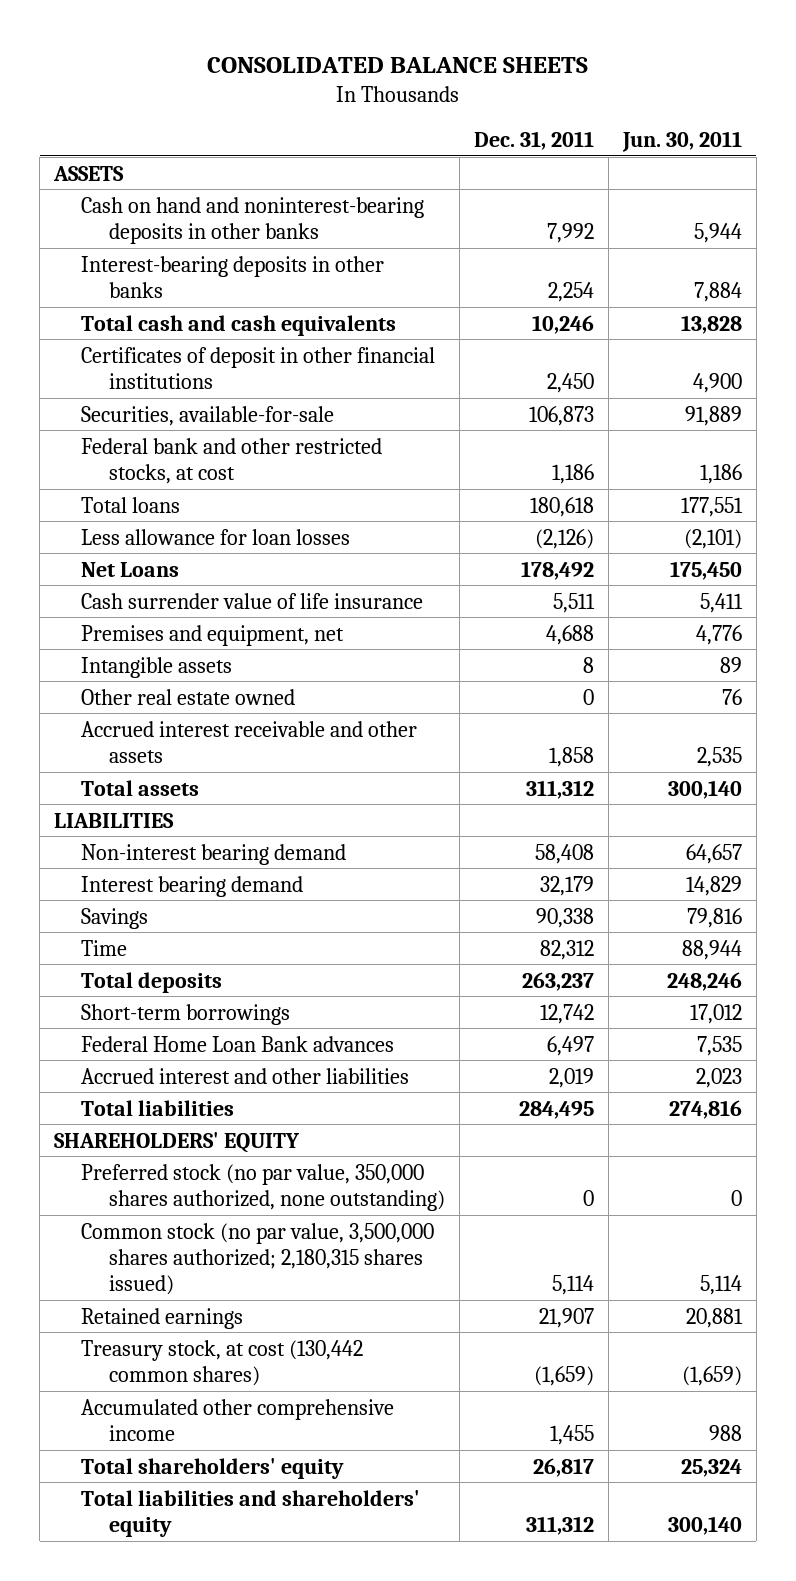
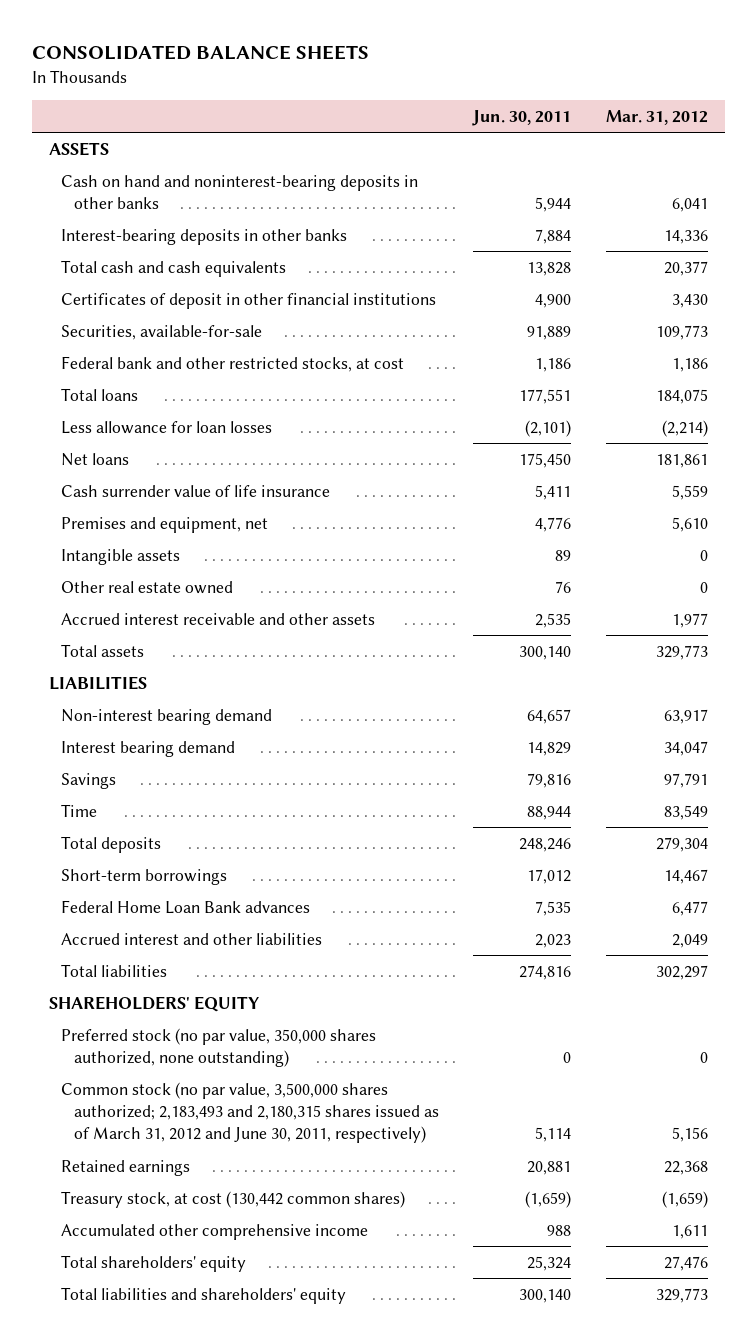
- | Dec. 31, 2011 | Jun. 30, 2011
+ | Jun. 30, 2011 | Mar. 31, 2012
- Net Loans | 178,492 | 175,450
+ Net loans | 175,450 | 181,861
- Common stock (no par value, 3,500,000 shares authorized; 2,180,315 shares issued) | 5,114 | 5,114
+ Common stock (no par value, 3,500,000 shares authorized; 2,183,493 and 2,180,315 shares issued as of March 31, 2012 and June 30, 2011, respectively) | 5,114 | 5,156

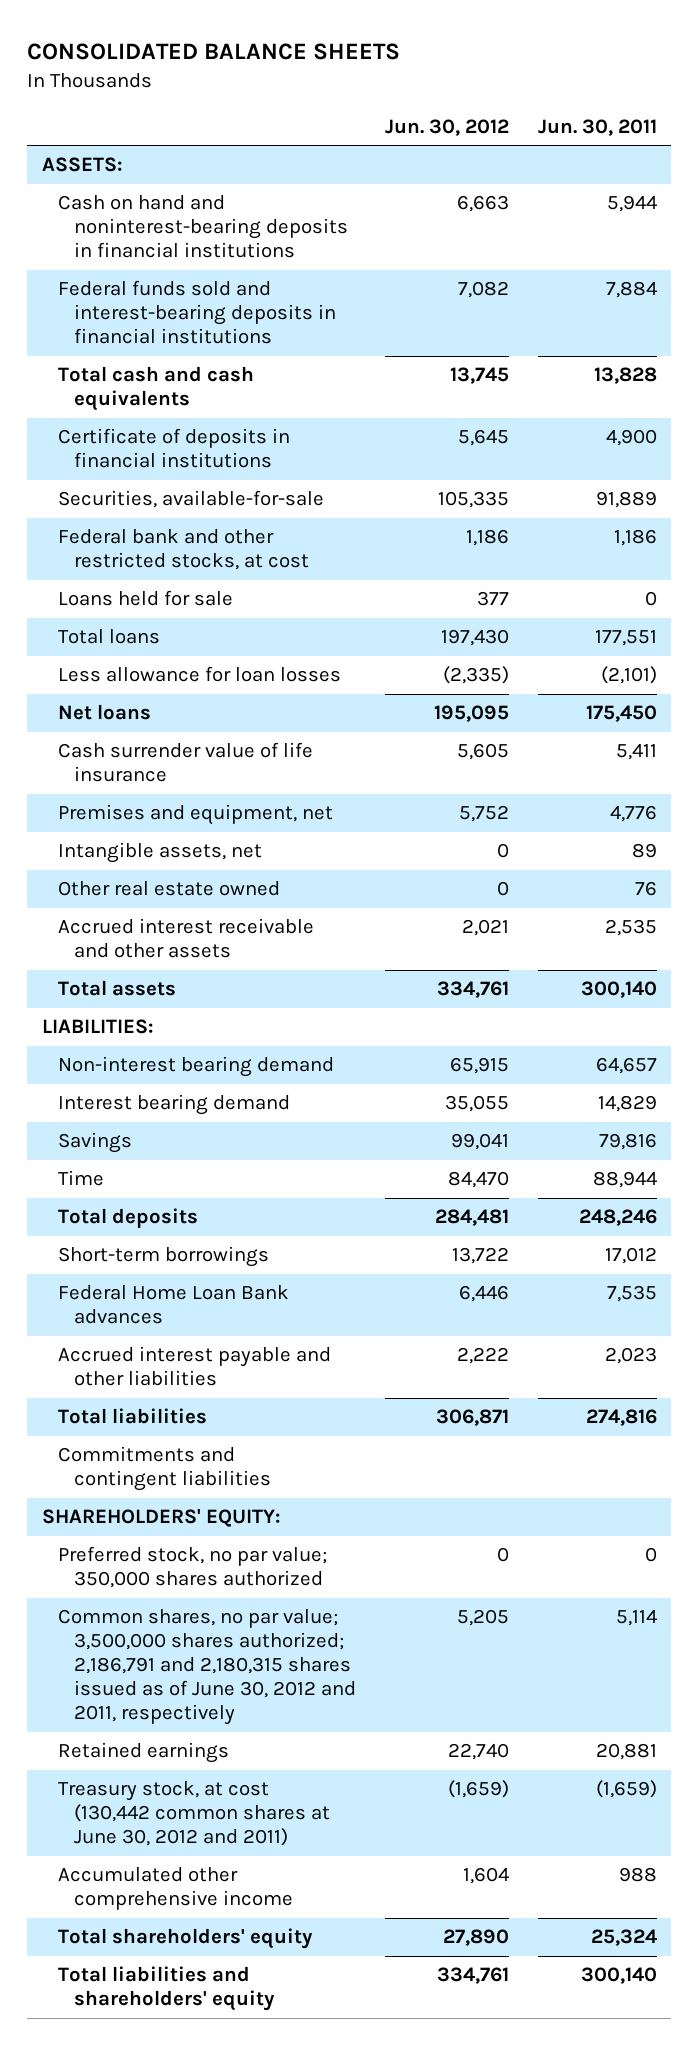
- | Jun. 30, 2011 | Mar. 31, 2012
+ | Jun. 30, 2012 | Jun. 30, 2011
- ASSETS
- Cash on hand and noninterest-bearing deposits in other banks | 5,944 | 6,041
- Interest-bearing deposits in other banks | 7,884 | 14,336
+ ASSETS:
+ Cash on hand and noninterest-bearing deposits in financial institutions | 6,663 | 5,944
+ Federal funds sold and interest-bearing deposits in financial institutions | 7,082 | 7,884
- Certificates of deposit in other financial institutions | 4,900 | 3,430
+ Certificate of deposits in financial institutions | 5,645 | 4,900
+ Loans held for sale | 377 | 0
- Intangible assets | 89 | 0
+ Intangible assets, net | 0 | 89
- LIABILITIES
+ LIABILITIES:
- Accrued interest and other liabilities | 2,023 | 2,049
+ Accrued interest payable and other liabilities | 2,222 | 2,023
- SHAREHOLDERS' EQUITY
- Preferred stock (no par value, 350,000 shares authorized, none outstanding) | 0 | 0
- Common stock (no par value, 3,500,000 shares authorized; 2,183,493 and 2,180,315 shares issued as of March 31, 2012 and June 30, 2011, respectively) | 5,114 | 5,156
+ Commitments and contingent liabilities
+ SHAREHOLDERS' EQUITY:
+ Preferred stock, no par value; 350,000 shares authorized | 0 | 0
+ Common shares, no par value; 3,500,000 shares authorized; 2,186,791 and 2,180,315 shares issued as of June 30, 2012 and 2011, respectively | 5,205 | 5,114
- Treasury stock, at cost (130,442 common shares) | (1,659) | (1,659)
+ Treasury stock, at cost (130,442 common shares at June 30, 2012 and 2011) | (1,659) | (1,659)

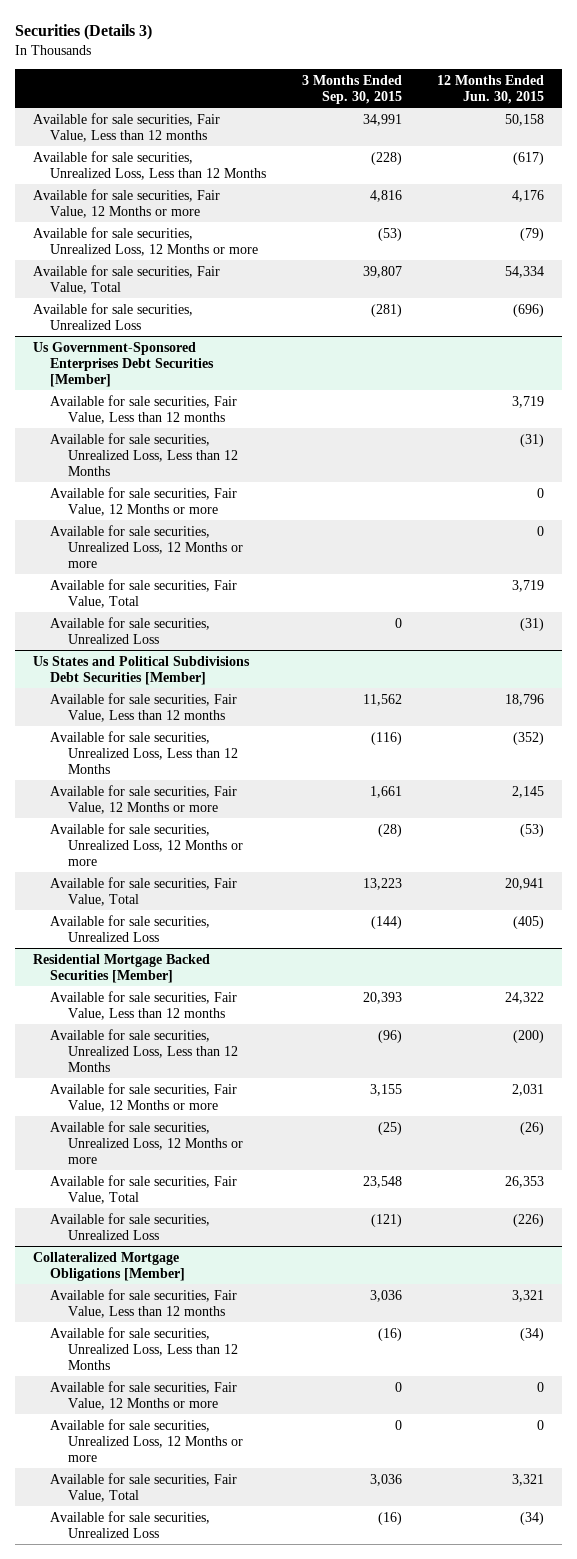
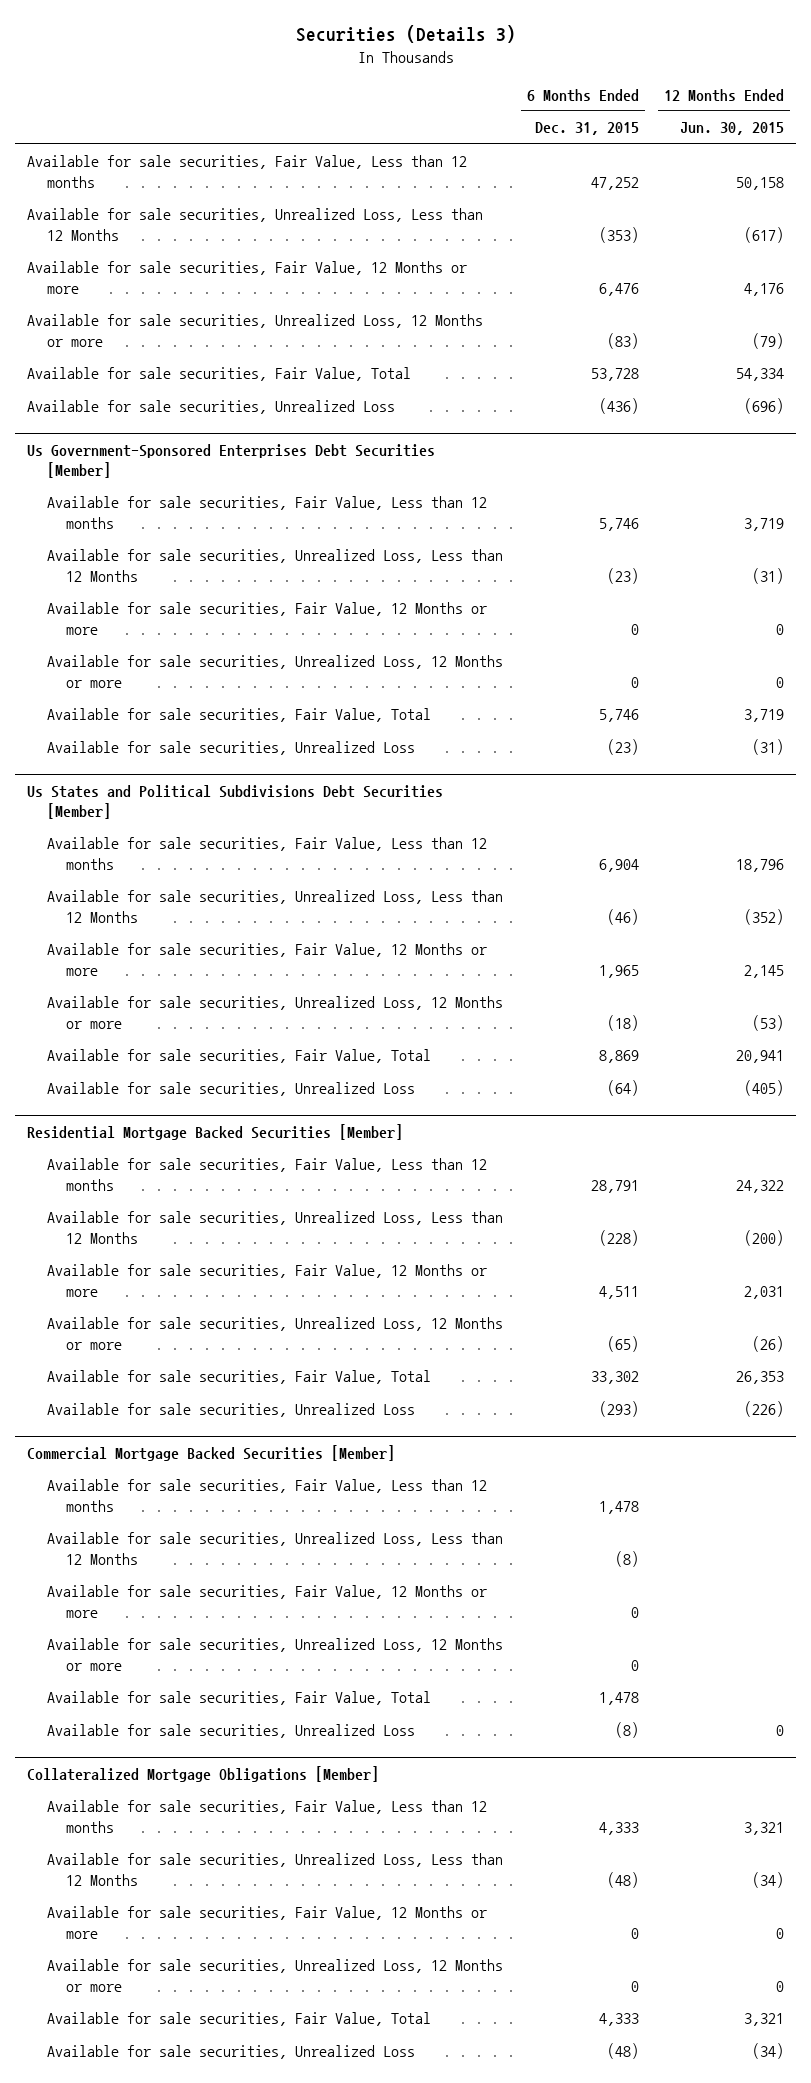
- | 3 Months Ended Sep. 30, 2015 | 12 Months Ended Jun. 30, 2015
+ | 6 Months Ended Dec. 31, 2015 | 12 Months Ended Jun. 30, 2015
+ Commercial Mortgage Backed Securities [Member]
+ Available for sale securities, Fair Value, Less than 12 months | 1,478 |
+ Available for sale securities, Unrealized Loss, Less than 12 Months | (8) |
+ Available for sale securities, Fair Value, 12 Months or more | 0 |
+ Available for sale securities, Unrealized Loss, 12 Months or more | 0 |
+ Available for sale securities, Fair Value, Total | 1,478 |
+ Available for sale securities, Unrealized Loss | (8) | 0

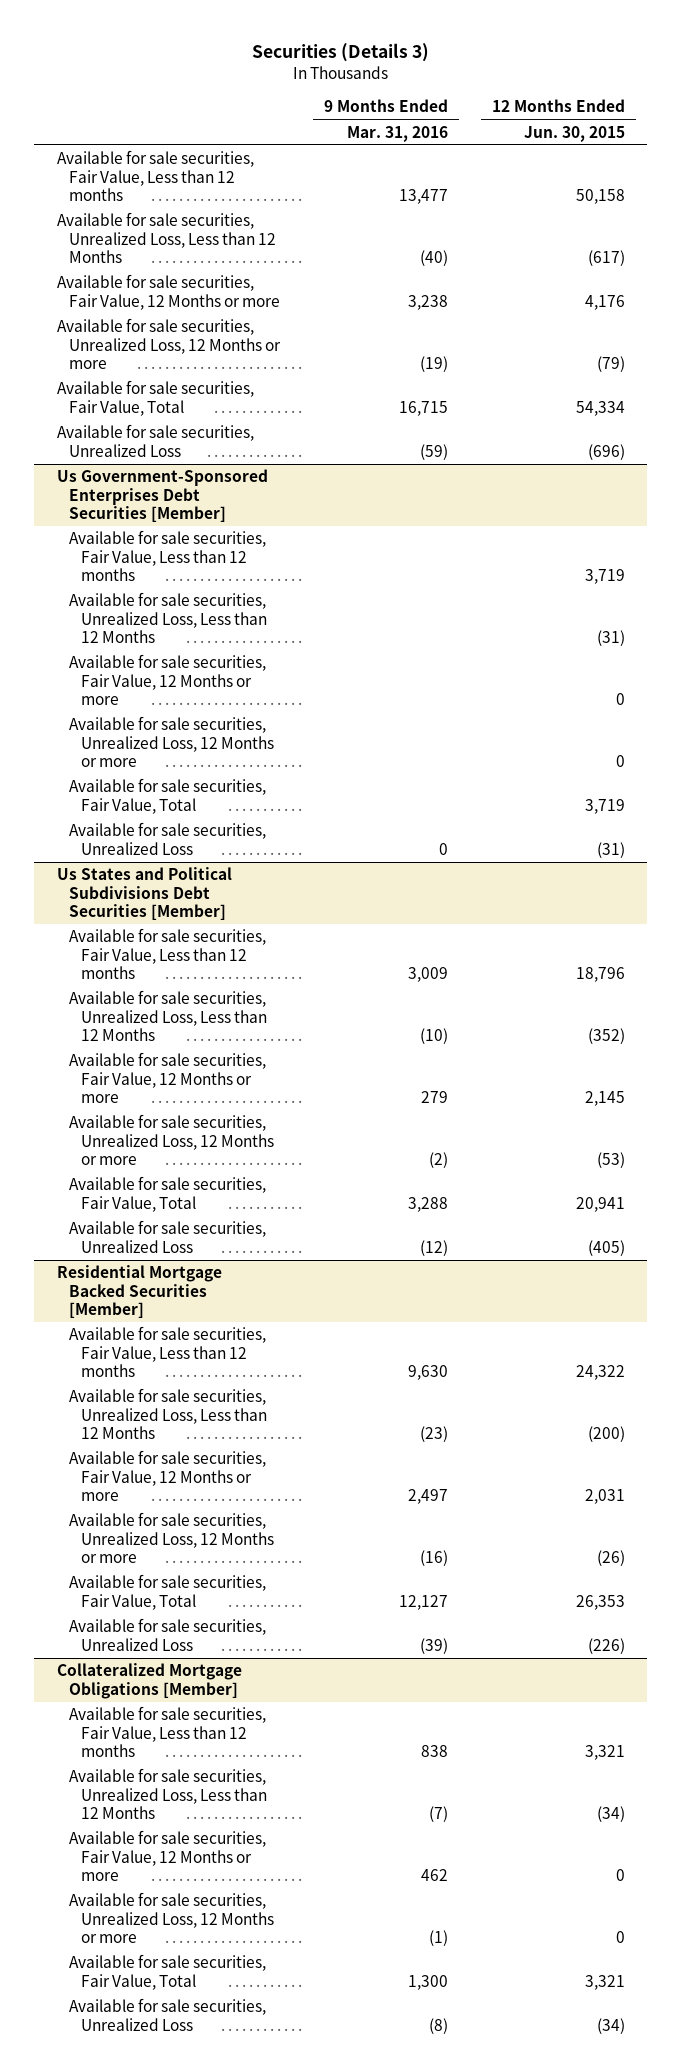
- | 6 Months Ended Dec. 31, 2015 | 12 Months Ended Jun. 30, 2015
+ | 9 Months Ended Mar. 31, 2016 | 12 Months Ended Jun. 30, 2015
- Commercial Mortgage Backed Securities [Member]
- Available for sale securities, Fair Value, Less than 12 months | 1,478 |
- Available for sale securities, Unrealized Loss, Less than 12 Months | (8) |
- Available for sale securities, Fair Value, 12 Months or more | 0 |
- Available for sale securities, Unrealized Loss, 12 Months or more | 0 |
- Available for sale securities, Fair Value, Total | 1,478 |
- Available for sale securities, Unrealized Loss | (8) | 0

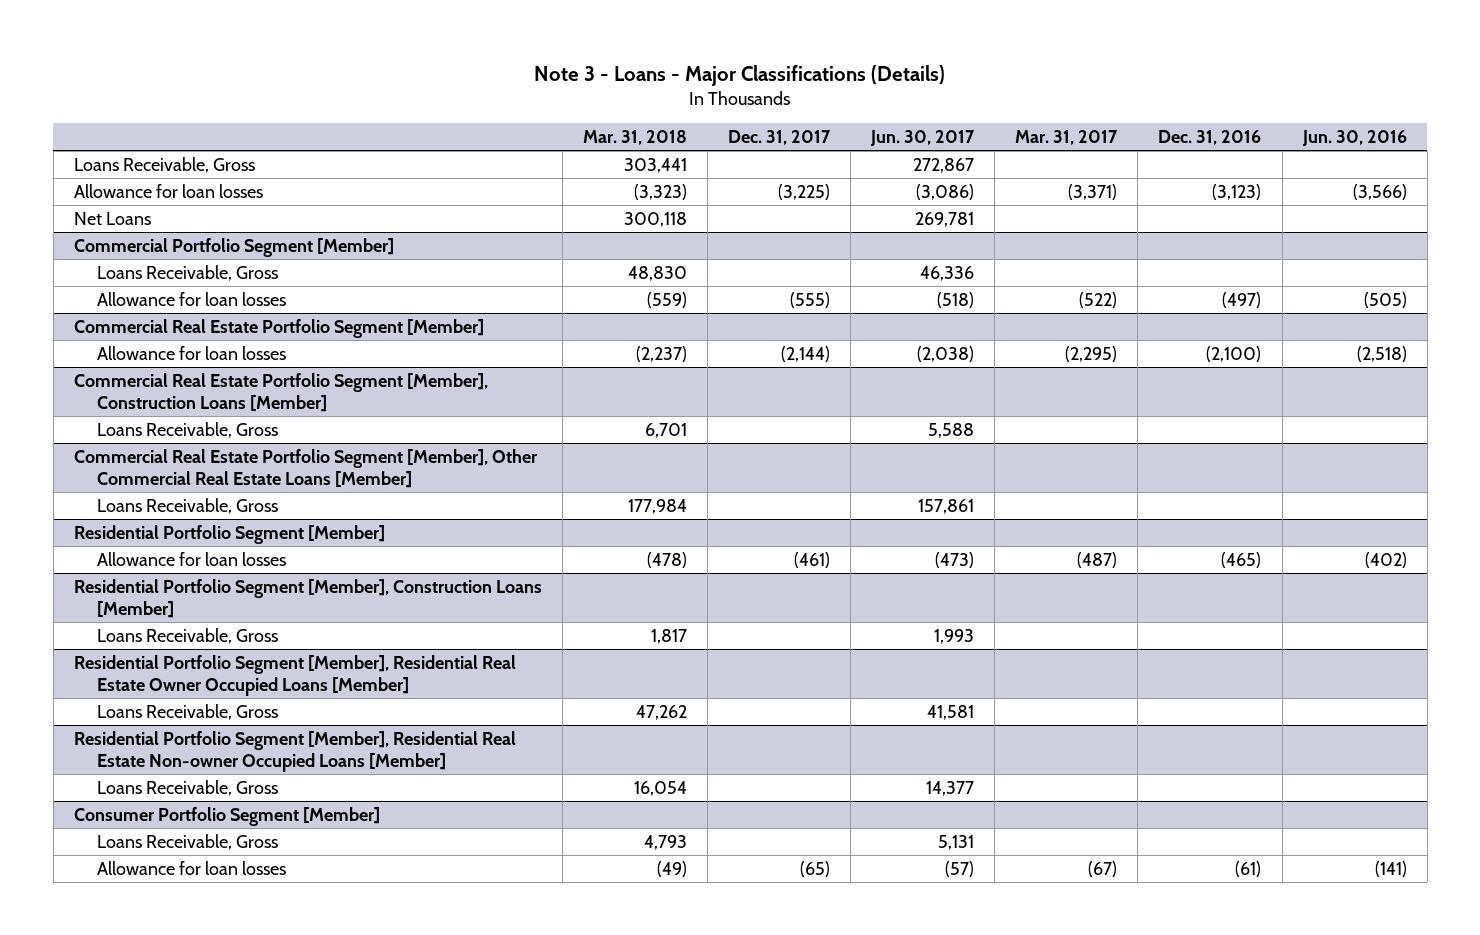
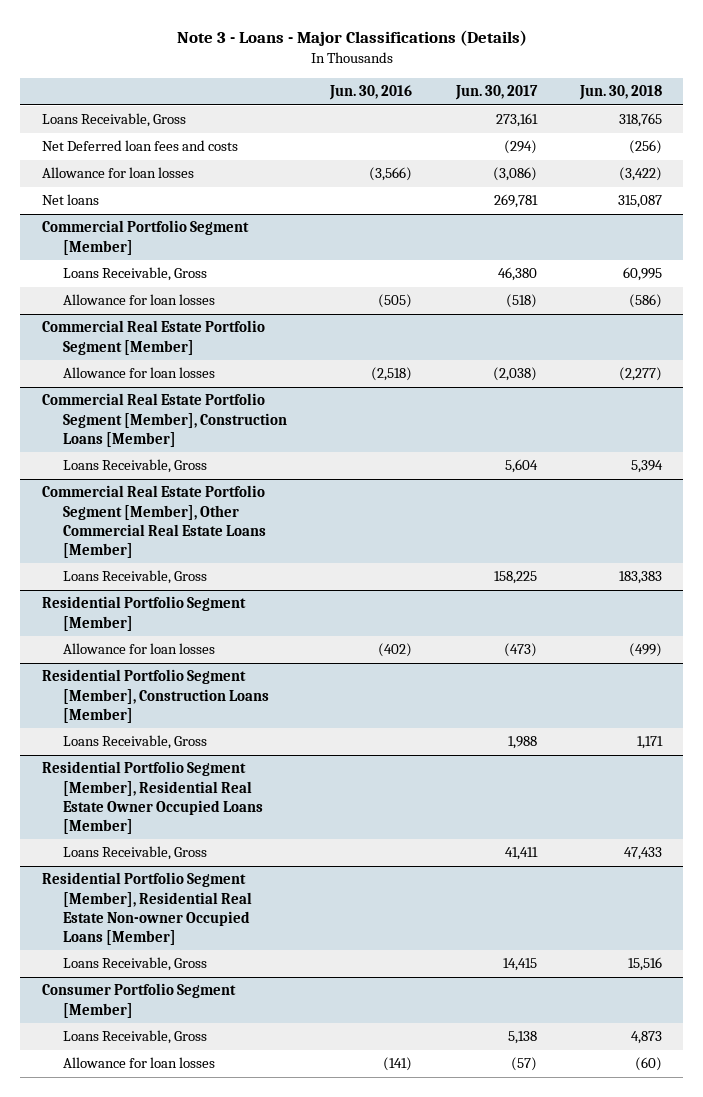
- | Mar. 31, 2018 | Dec. 31, 2017 | Jun. 30, 2017 | Mar. 31, 2017 | Dec. 31, 2016 | Jun. 30, 2016
+ | Jun. 30, 2016 | Jun. 30, 2017 | Jun. 30, 2018
- Loans Receivable, Gross | 303,441 | | 272,867 | | |
+ Loans Receivable, Gross | | 273,161 | 318,765
+ Net Deferred loan fees and costs | | (294) | (256)
- Net Loans | 300,118 | | 269,781 | | |
+ Net loans | | 269,781 | 315,087
@ Commercial Portfolio Segment [Member]
- Loans Receivable, Gross | 48,830 | | 46,336 | | |
+ Loans Receivable, Gross | | 46,380 | 60,995
@ Commercial Real Estate Portfolio Segment [Member], Construction Loans [Member]
- Loans Receivable, Gross | 6,701 | | 5,588 | | |
+ Loans Receivable, Gross | | 5,604 | 5,394
@ Commercial Real Estate Portfolio Segment [Member], Other Commercial Real Estate Loans [Member]
- Loans Receivable, Gross | 177,984 | | 157,861 | | |
+ Loans Receivable, Gross | | 158,225 | 183,383
@ Residential Portfolio Segment [Member], Construction Loans [Member]
- Loans Receivable, Gross | 1,817 | | 1,993 | | |
+ Loans Receivable, Gross | | 1,988 | 1,171
@ Residential Portfolio Segment [Member], Residential Real Estate Owner Occupied Loans [Member]
- Loans Receivable, Gross | 47,262 | | 41,581 | | |
+ Loans Receivable, Gross | | 41,411 | 47,433
@ Residential Portfolio Segment [Member], Residential Real Estate Non-owner Occupied Loans [Member]
- Loans Receivable, Gross | 16,054 | | 14,377 | | |
+ Loans Receivable, Gross | | 14,415 | 15,516
@ Consumer Portfolio Segment [Member]
- Loans Receivable, Gross | 4,793 | | 5,131 | | |
+ Loans Receivable, Gross | | 5,138 | 4,873

